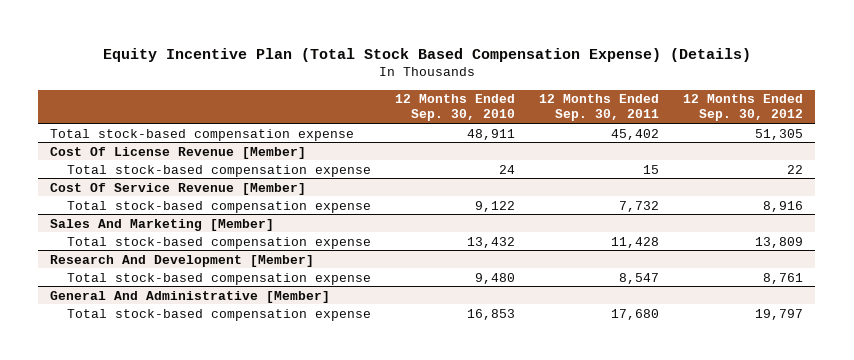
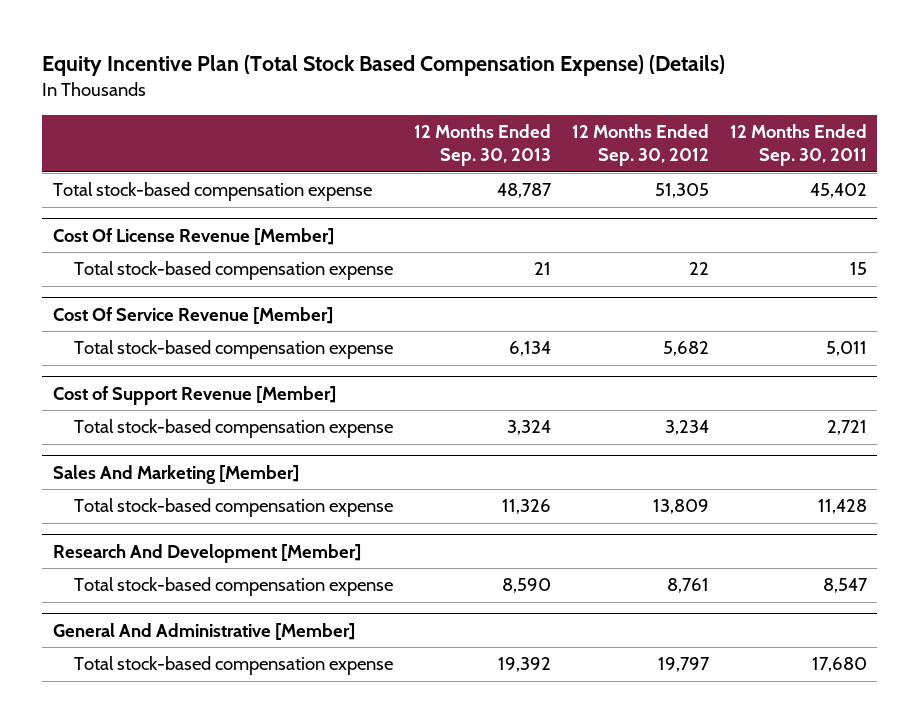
- | 12 Months Ended Sep. 30, 2010 | 12 Months Ended Sep. 30, 2011 | 12 Months Ended Sep. 30, 2012
+ | 12 Months Ended Sep. 30, 2013 | 12 Months Ended Sep. 30, 2012 | 12 Months Ended Sep. 30, 2011
@ Cost Of Service Revenue [Member]
- Total stock-based compensation expense | 9,122 | 7,732 | 8,916
+ Total stock-based compensation expense | 6,134 | 5,682 | 5,011
+ Cost of Support Revenue [Member]
+ Total stock-based compensation expense | 3,324 | 3,234 | 2,721

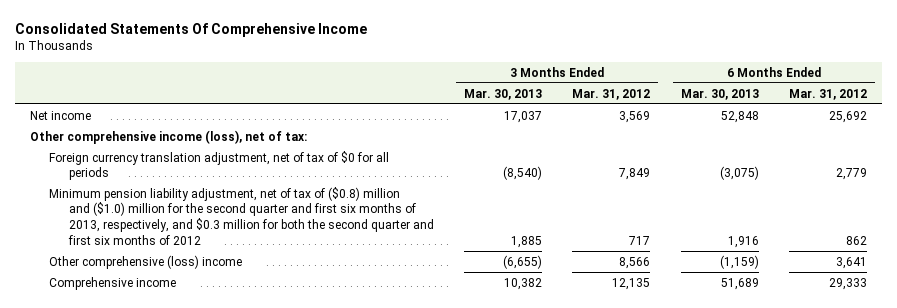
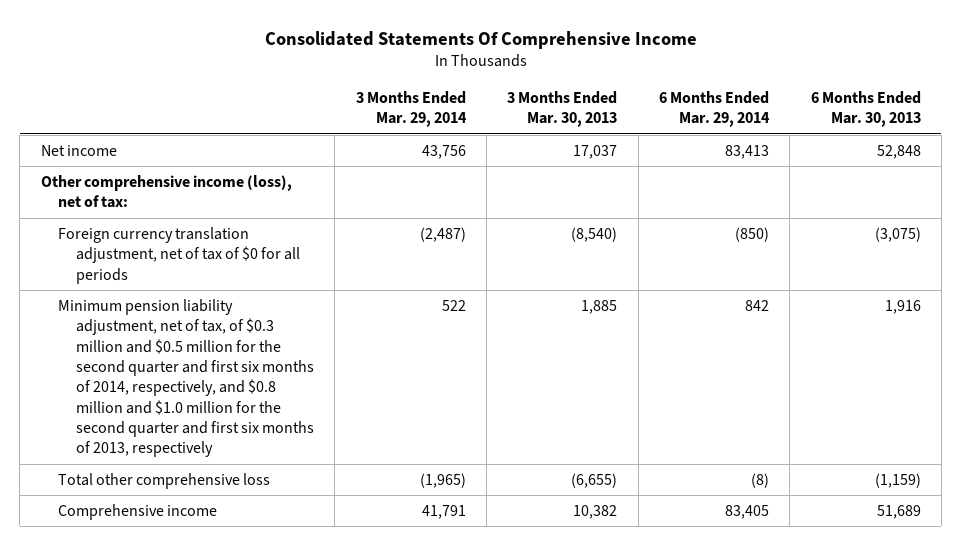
- | 3 Months Ended Mar. 30, 2013 | 3 Months Ended Mar. 31, 2012 | 6 Months Ended Mar. 30, 2013 | 6 Months Ended Mar. 31, 2012
+ | 3 Months Ended Mar. 29, 2014 | 3 Months Ended Mar. 30, 2013 | 6 Months Ended Mar. 29, 2014 | 6 Months Ended Mar. 30, 2013
- Minimum pension liability adjustment, net of tax of ($0.8) million and ($1.0) million for the second quarter and first six months of 2013, respectively, and $0.3 million for both the second quarter and first six months of 2012 | 1,885 | 717 | 1,916 | 862
- Other comprehensive (loss) income | (6,655) | 8,566 | (1,159) | 3,641
+ Minimum pension liability adjustment, net of tax, of $0.3 million and $0.5 million for the second quarter and first six months of 2014, respectively, and $0.8 million and $1.0 million for the second quarter and first six months of 2013, respectively | 522 | 1,885 | 842 | 1,916
+ Total other comprehensive loss | (1,965) | (6,655) | (8) | (1,159)

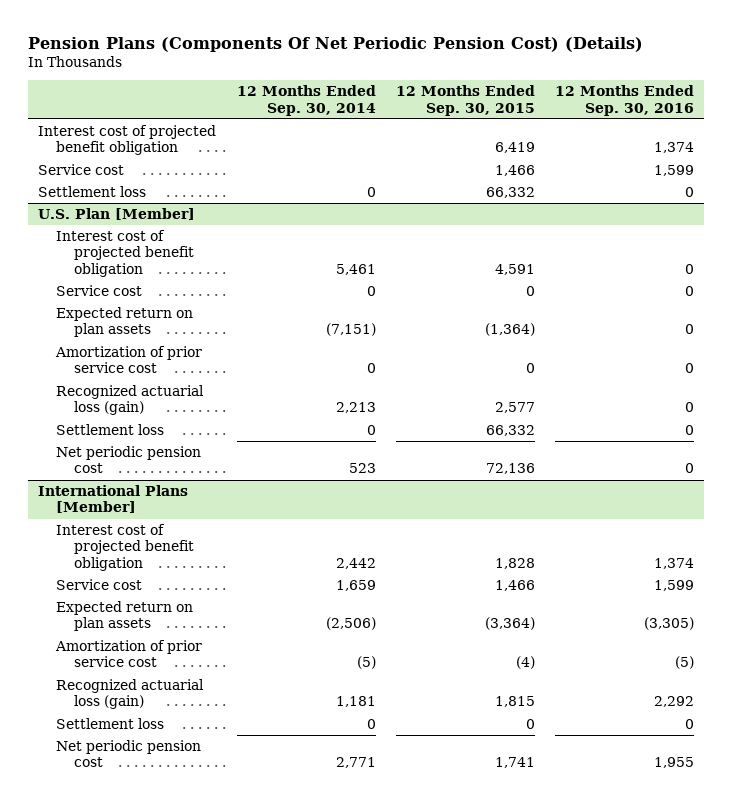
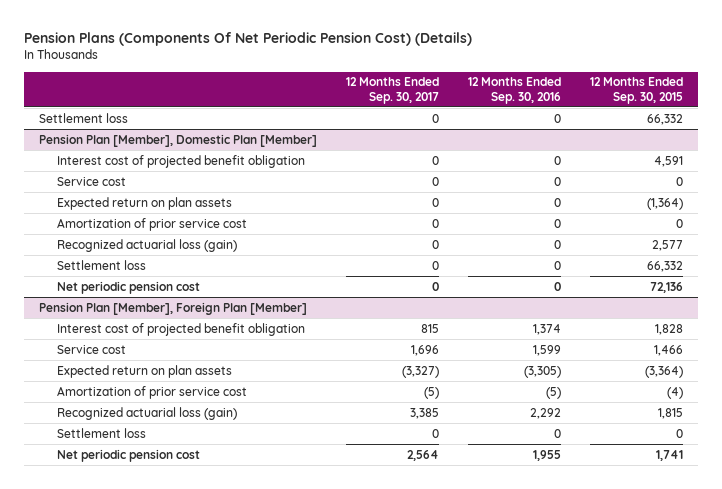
- | 12 Months Ended Sep. 30, 2014 | 12 Months Ended Sep. 30, 2015 | 12 Months Ended Sep. 30, 2016
+ | 12 Months Ended Sep. 30, 2017 | 12 Months Ended Sep. 30, 2016 | 12 Months Ended Sep. 30, 2015
- Interest cost of projected benefit obligation | | 6,419 | 1,374
- Service cost | | 1,466 | 1,599
- U.S. Plan [Member]
+ Pension Plan [Member], Domestic Plan [Member]
- International Plans [Member]
+ Pension Plan [Member], Foreign Plan [Member]

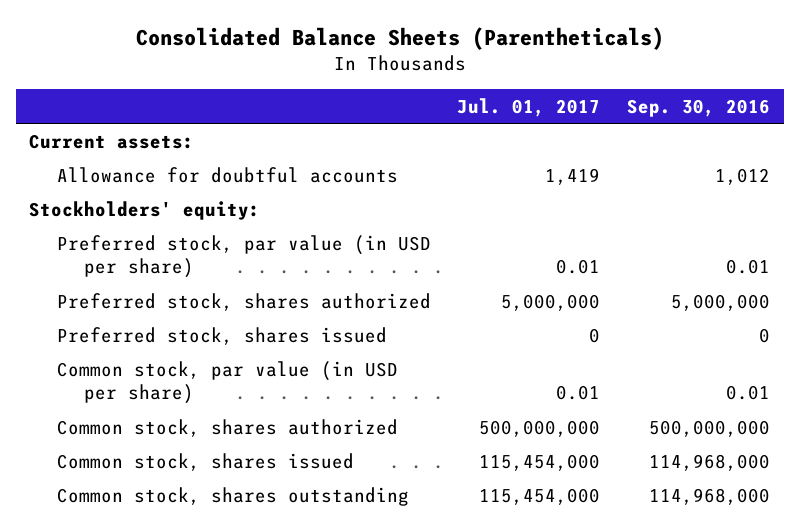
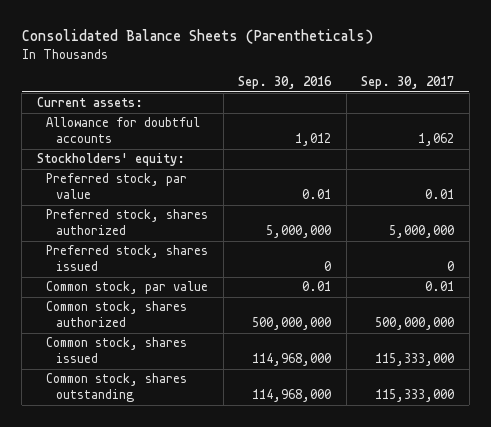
- | Jul. 01, 2017 | Sep. 30, 2016
+ | Sep. 30, 2016 | Sep. 30, 2017
- Preferred stock, par value (in USD per share) | 0.01 | 0.01
+ Preferred stock, par value | 0.01 | 0.01
- Common stock, par value (in USD per share) | 0.01 | 0.01
+ Common stock, par value | 0.01 | 0.01

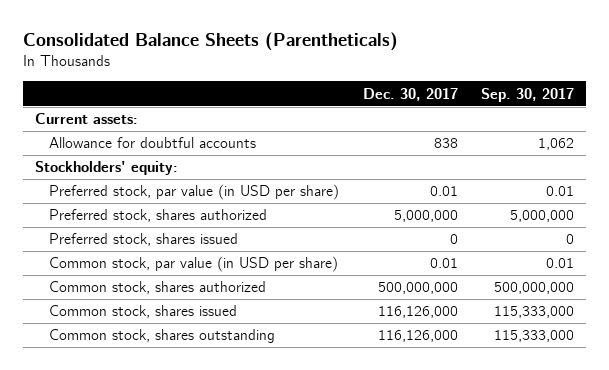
- | Sep. 30, 2016 | Sep. 30, 2017
+ | Dec. 30, 2017 | Sep. 30, 2017
- Preferred stock, par value | 0.01 | 0.01
+ Preferred stock, par value (in USD per share) | 0.01 | 0.01
- Common stock, par value | 0.01 | 0.01
+ Common stock, par value (in USD per share) | 0.01 | 0.01

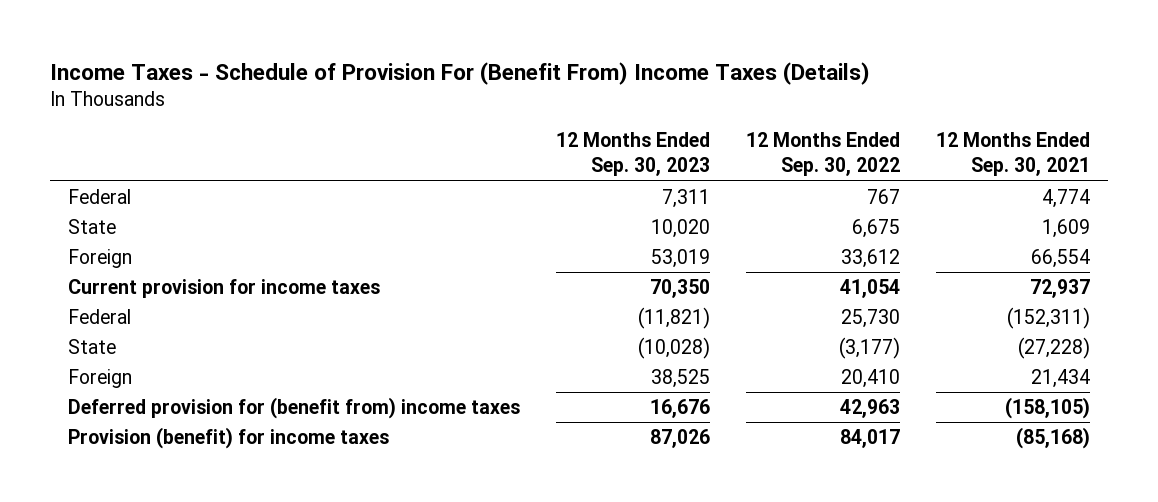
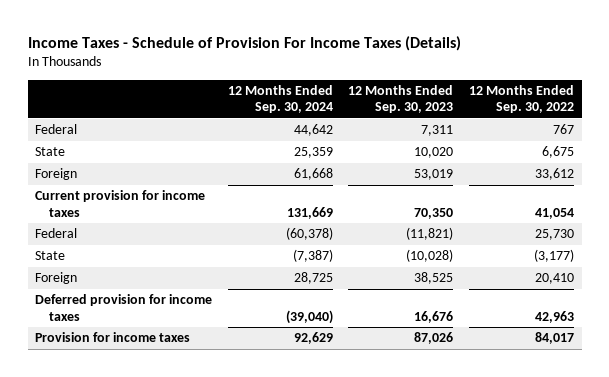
- Income Taxes - Schedule of Provision For (Benefit From) Income Taxes (Details)
+ Income Taxes - Schedule of Provision For Income Taxes (Details)
- | 12 Months Ended Sep. 30, 2023 | 12 Months Ended Sep. 30, 2022 | 12 Months Ended Sep. 30, 2021
+ | 12 Months Ended Sep. 30, 2024 | 12 Months Ended Sep. 30, 2023 | 12 Months Ended Sep. 30, 2022
- Deferred provision for (benefit from) income taxes | 16,676 | 42,963 | (158,105)
- Provision (benefit) for income taxes | 87,026 | 84,017 | (85,168)
+ Deferred provision for income taxes | (39,040) | 16,676 | 42,963
+ Provision for income taxes | 92,629 | 87,026 | 84,017

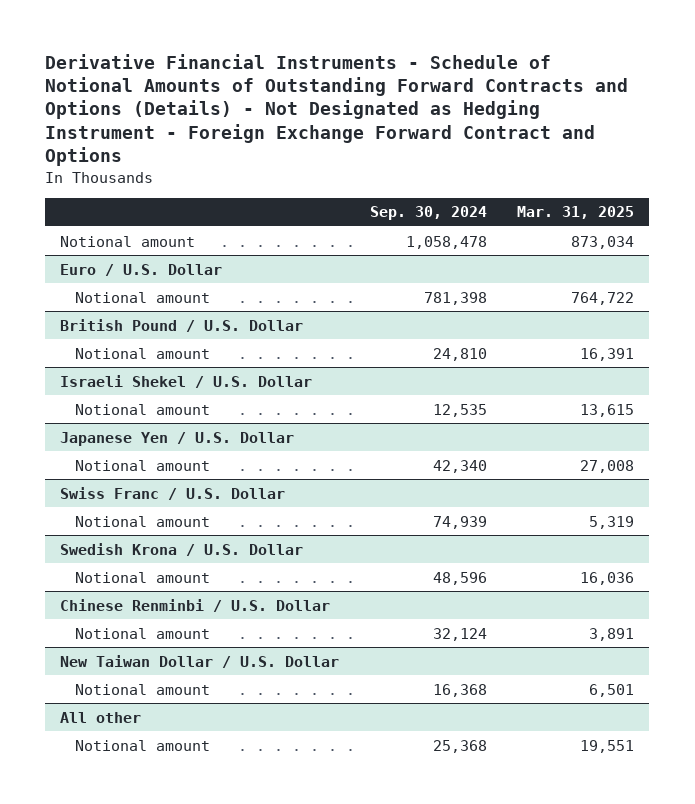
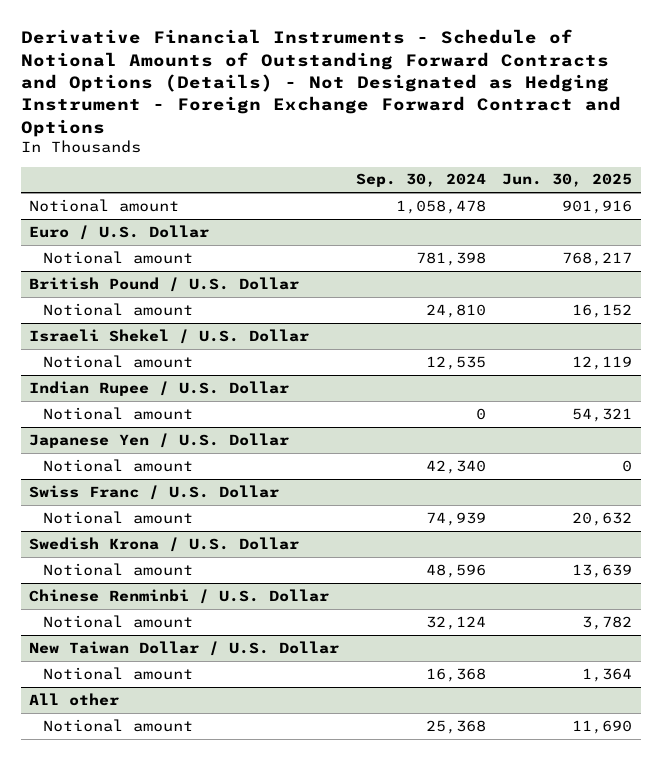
- | Sep. 30, 2024 | Mar. 31, 2025
+ | Sep. 30, 2024 | Jun. 30, 2025
+ Indian Rupee / U.S. Dollar
+ Notional amount | 0 | 54,321

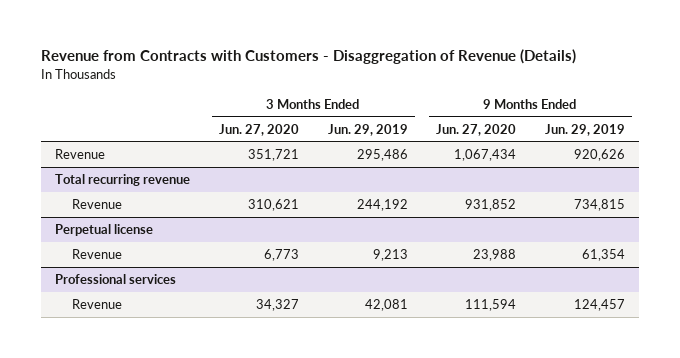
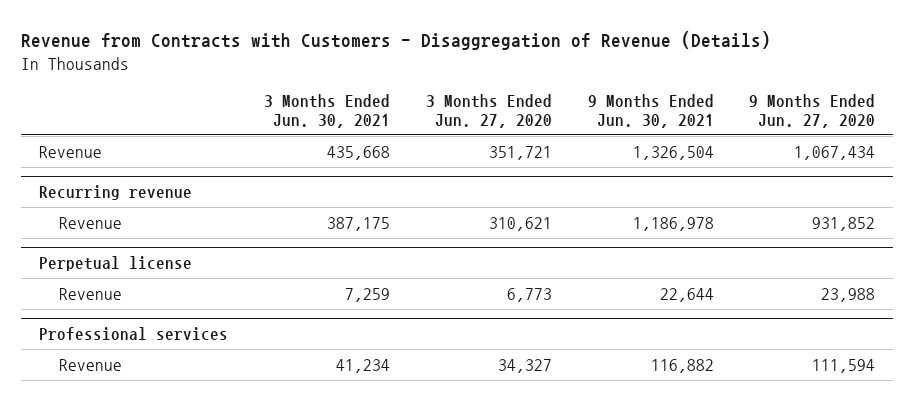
- | 3 Months Ended Jun. 27, 2020 | 3 Months Ended Jun. 29, 2019 | 9 Months Ended Jun. 27, 2020 | 9 Months Ended Jun. 29, 2019
+ | 3 Months Ended Jun. 30, 2021 | 3 Months Ended Jun. 27, 2020 | 9 Months Ended Jun. 30, 2021 | 9 Months Ended Jun. 27, 2020
- Total recurring revenue
+ Recurring revenue

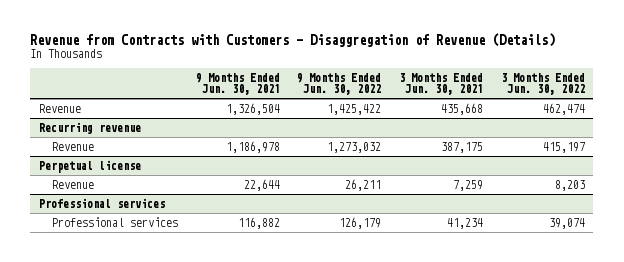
- | 3 Months Ended Jun. 30, 2021 | 3 Months Ended Jun. 27, 2020 | 9 Months Ended Jun. 30, 2021 | 9 Months Ended Jun. 27, 2020
+ | 9 Months Ended Jun. 30, 2021 | 9 Months Ended Jun. 30, 2022 | 3 Months Ended Jun. 30, 2021 | 3 Months Ended Jun. 30, 2022
@ Professional services
- Revenue | 41,234 | 34,327 | 116,882 | 111,594
+ Professional services | 116,882 | 126,179 | 41,234 | 39,074

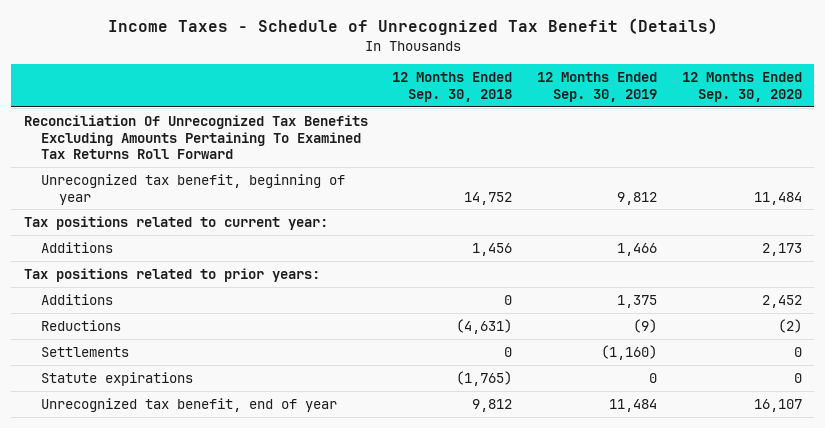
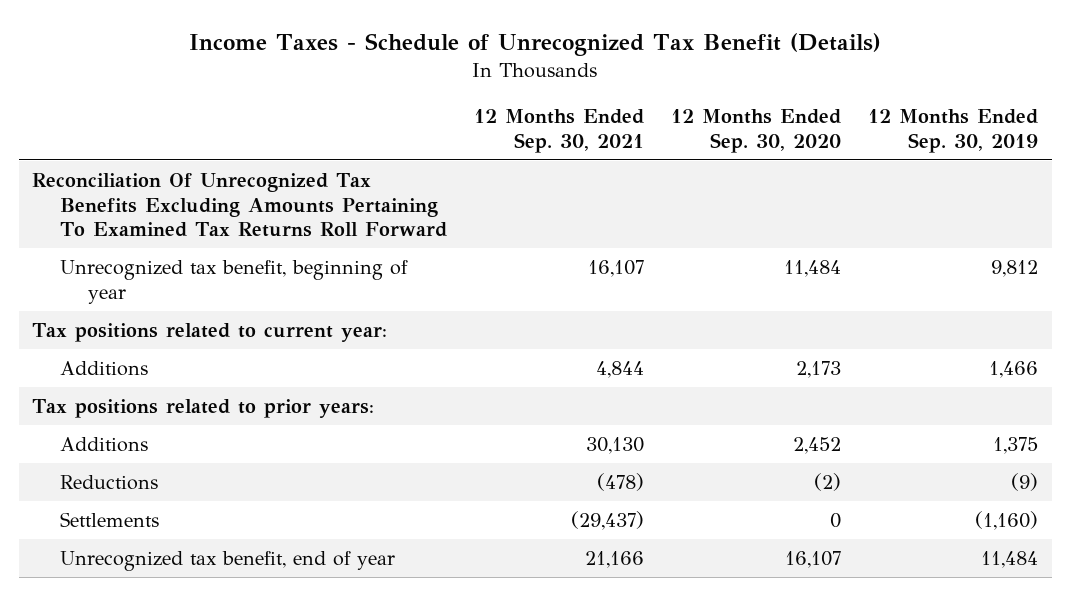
- | 12 Months Ended Sep. 30, 2018 | 12 Months Ended Sep. 30, 2019 | 12 Months Ended Sep. 30, 2020
+ | 12 Months Ended Sep. 30, 2021 | 12 Months Ended Sep. 30, 2020 | 12 Months Ended Sep. 30, 2019
- Statute expirations | (1,765) | 0 | 0

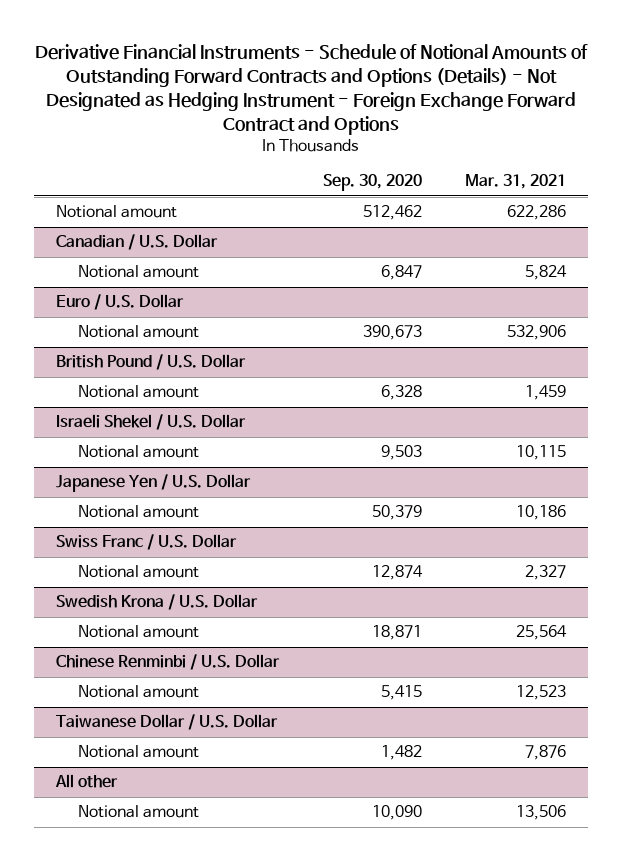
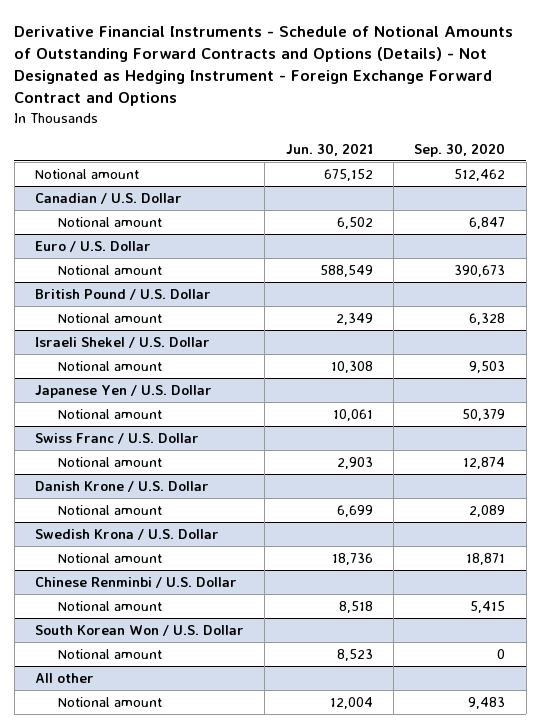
- | Sep. 30, 2020 | Mar. 31, 2021
+ | Jun. 30, 2021 | Sep. 30, 2020
+ Danish Krone / U.S. Dollar
+ Notional amount | 6,699 | 2,089
- Taiwanese Dollar / U.S. Dollar
- Notional amount | 1,482 | 7,876
+ South Korean Won / U.S. Dollar
+ Notional amount | 8,523 | 0
@ All other
- Notional amount | 10,090 | 13,506
+ Notional amount | 12,004 | 9,483

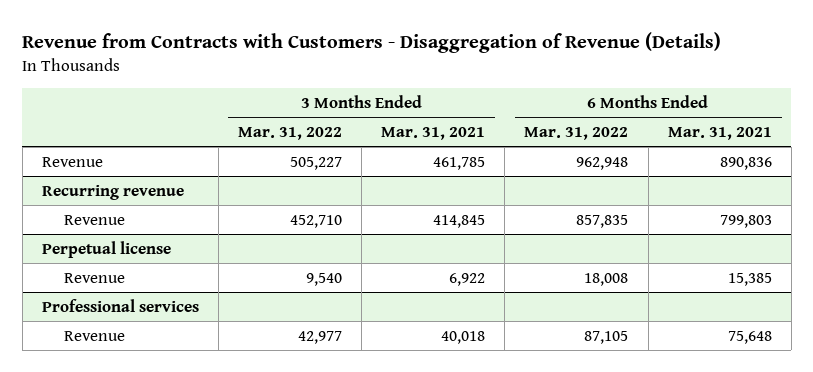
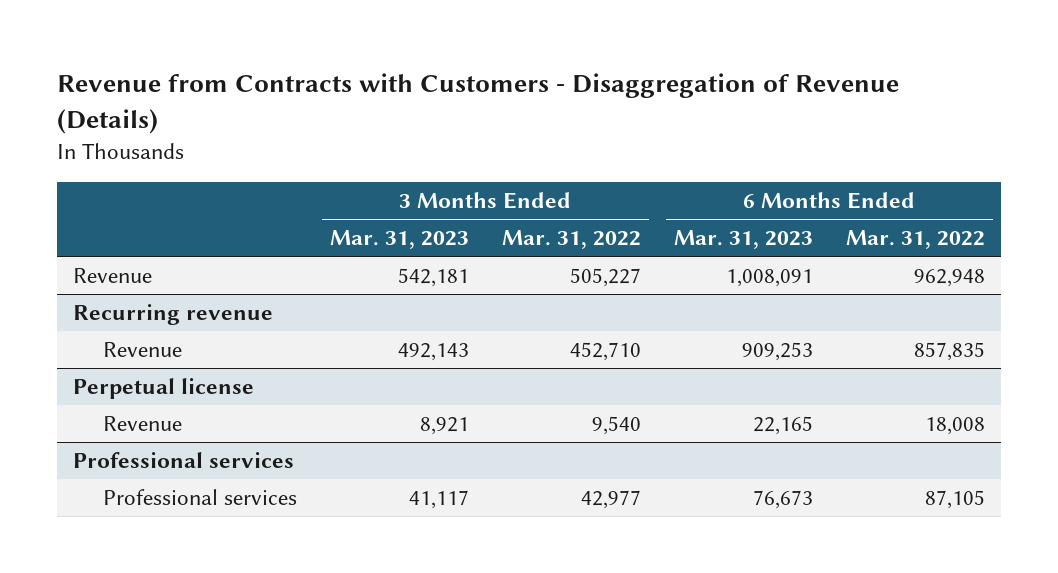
- | 3 Months Ended Mar. 31, 2022 | 3 Months Ended Mar. 31, 2021 | 6 Months Ended Mar. 31, 2022 | 6 Months Ended Mar. 31, 2021
+ | 3 Months Ended Mar. 31, 2023 | 3 Months Ended Mar. 31, 2022 | 6 Months Ended Mar. 31, 2023 | 6 Months Ended Mar. 31, 2022
@ Professional services
- Revenue | 42,977 | 40,018 | 87,105 | 75,648
+ Professional services | 41,117 | 42,977 | 76,673 | 87,105

